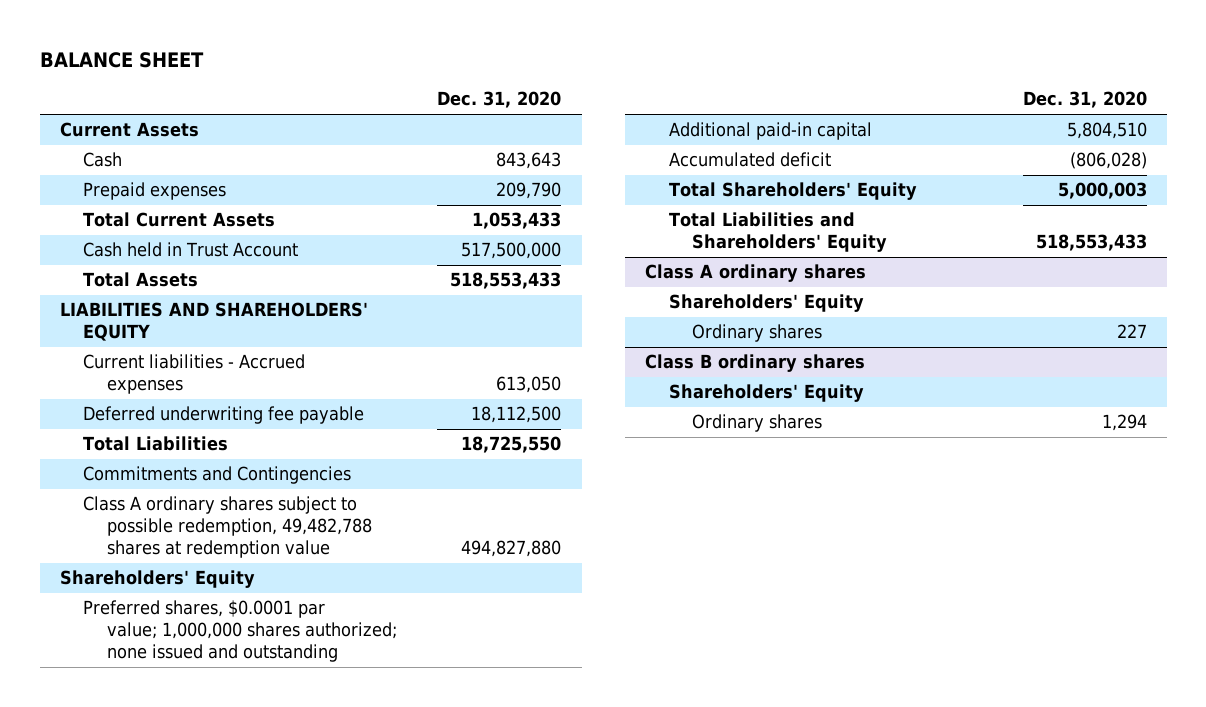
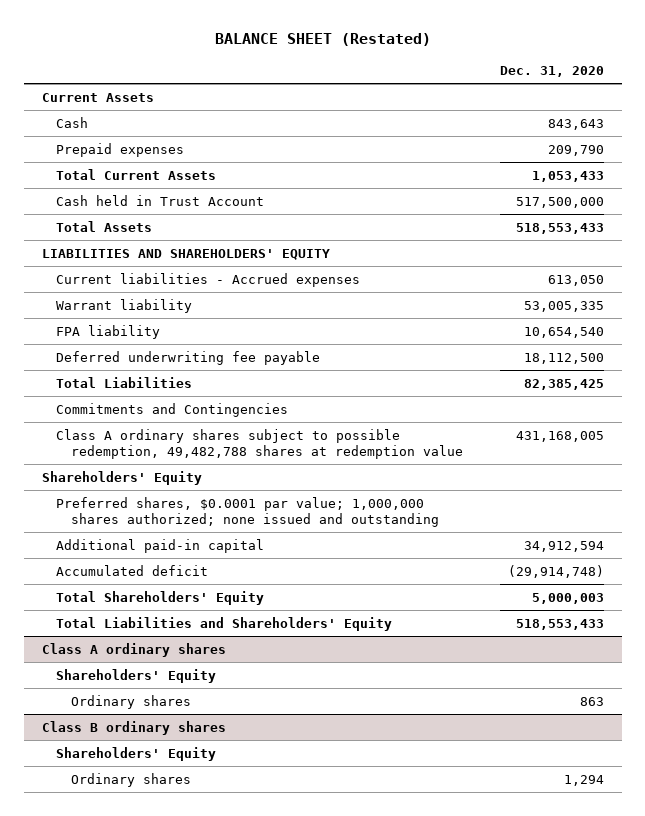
- BALANCE SHEET
+ BALANCE SHEET (Restated)
+ Warrant liability | 53,005,335
+ FPA liability | 10,654,540
- Total Liabilities | 18,725,550
+ Total Liabilities | 82,385,425
- Class A ordinary shares subject to possible redemption, 49,482,788 shares at redemption value | 494,827,880
+ Class A ordinary shares subject to possible redemption, 49,482,788 shares at redemption value | 431,168,005
- Additional paid-in capital | 5,804,510
- Accumulated deficit | (806,028)
+ Additional paid-in capital | 34,912,594
+ Accumulated deficit | (29,914,748)
@ Class A ordinary shares
- Ordinary shares | 227
+ Ordinary shares | 863

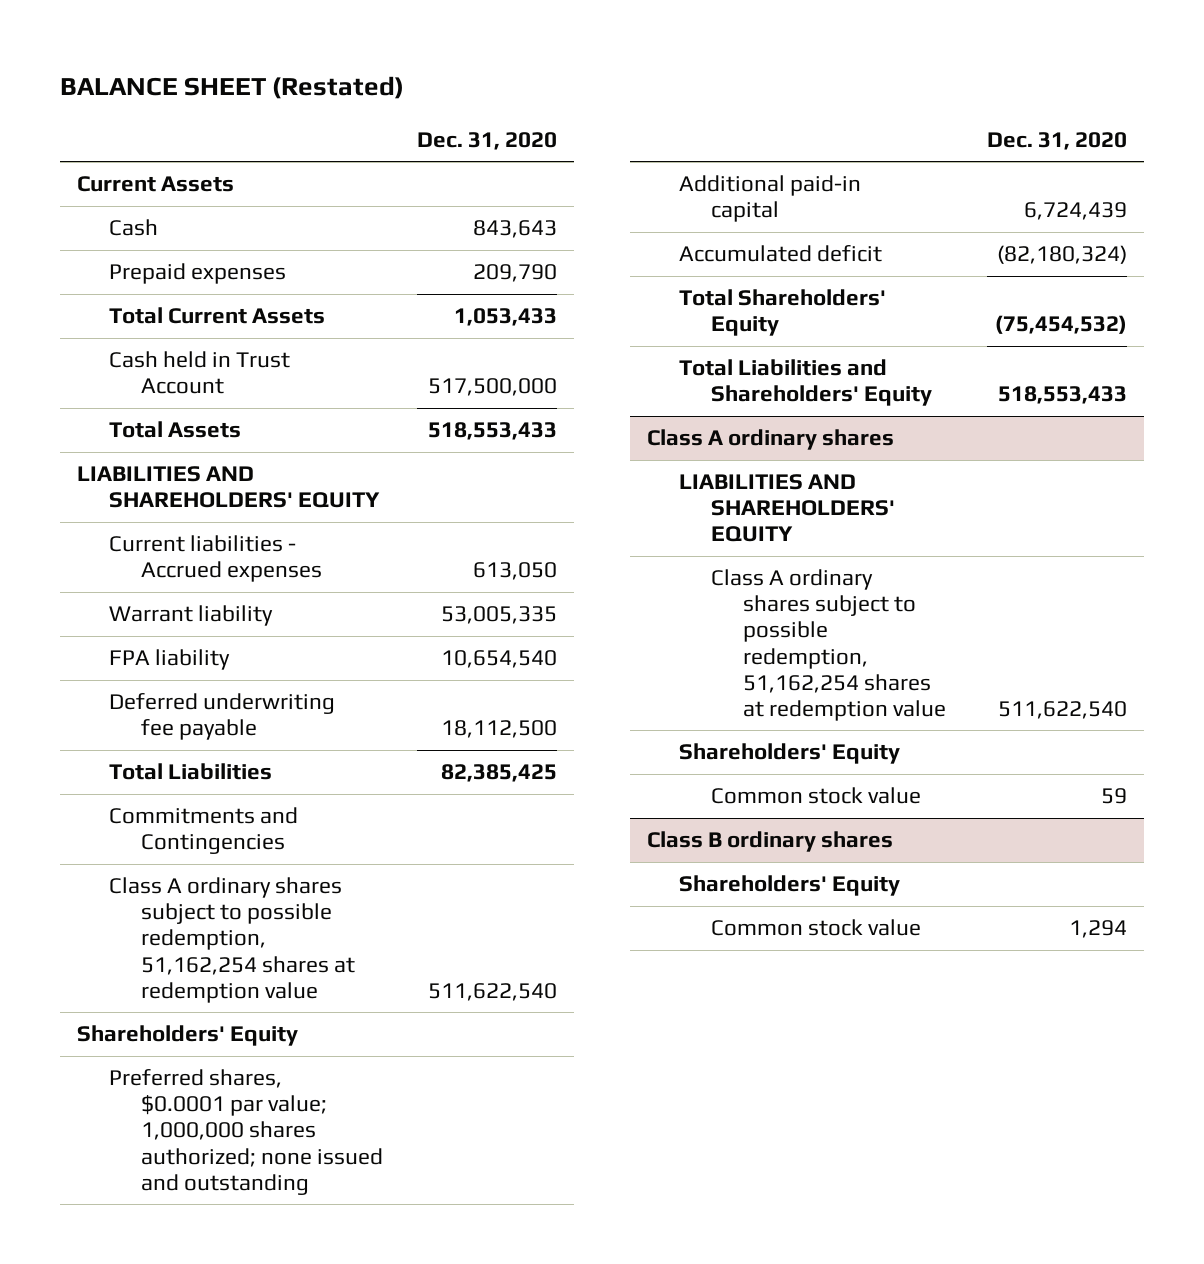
- Class A ordinary shares subject to possible redemption, 49,482,788 shares at redemption value | 431,168,005
+ Class A ordinary shares subject to possible redemption, 51,162,254 shares at redemption value | 511,622,540
- Additional paid-in capital | 34,912,594
- Accumulated deficit | (29,914,748)
- Total Shareholders' Equity | 5,000,003
+ Additional paid-in capital | 6,724,439
+ Accumulated deficit | (82,180,324)
+ Total Shareholders' Equity | (75,454,532)
@ Class A ordinary shares
+ LIABILITIES AND SHAREHOLDERS' EQUITY
+ Class A ordinary shares subject to possible redemption, 51,162,254 shares at redemption value | 511,622,540
- Ordinary shares | 863
+ Common stock value | 59
@ Class B ordinary shares
- Ordinary shares | 1,294
+ Common stock value | 1,294

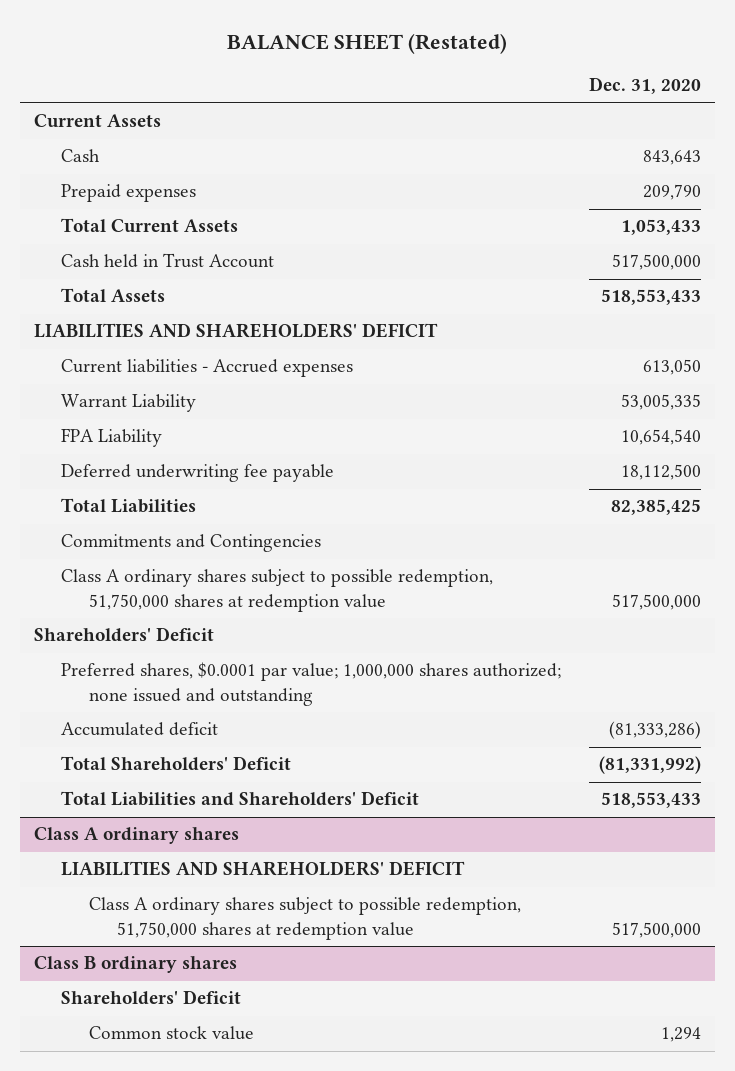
- LIABILITIES AND SHAREHOLDERS' EQUITY
+ LIABILITIES AND SHAREHOLDERS' DEFICIT
- Warrant liability | 53,005,335
- FPA liability | 10,654,540
+ Warrant Liability | 53,005,335
+ FPA Liability | 10,654,540
- Class A ordinary shares subject to possible redemption, 51,162,254 shares at redemption value | 511,622,540
- Shareholders' Equity
+ Class A ordinary shares subject to possible redemption, 51,750,000 shares at redemption value | 517,500,000
+ Shareholders' Deficit
- Additional paid-in capital | 6,724,439
- Accumulated deficit | (82,180,324)
- Total Shareholders' Equity | (75,454,532)
- Total Liabilities and Shareholders' Equity | 518,553,433
+ Accumulated deficit | (81,333,286)
+ Total Shareholders' Deficit | (81,331,992)
+ Total Liabilities and Shareholders' Deficit | 518,553,433
@ Class A ordinary shares
- LIABILITIES AND SHAREHOLDERS' EQUITY
- Class A ordinary shares subject to possible redemption, 51,162,254 shares at redemption value | 511,622,540
- Shareholders' Equity
- Common stock value | 59
+ LIABILITIES AND SHAREHOLDERS' DEFICIT
+ Class A ordinary shares subject to possible redemption, 51,750,000 shares at redemption value | 517,500,000
@ Class B ordinary shares
- Shareholders' Equity
+ Shareholders' Deficit

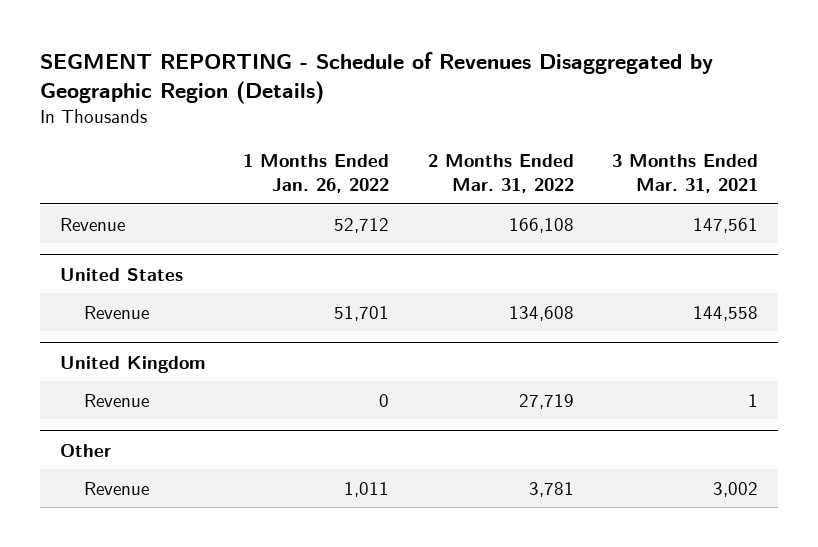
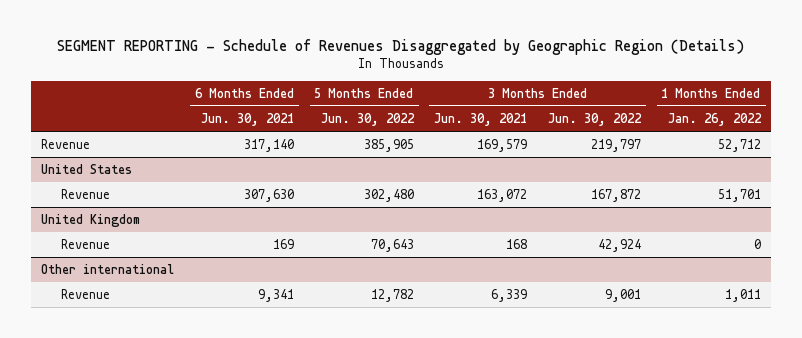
- | 1 Months Ended Jan. 26, 2022 | 2 Months Ended Mar. 31, 2022 | 3 Months Ended Mar. 31, 2021
+ | 6 Months Ended Jun. 30, 2021 | 5 Months Ended Jun. 30, 2022 | 3 Months Ended Jun. 30, 2021 | 3 Months Ended Jun. 30, 2022 | 1 Months Ended Jan. 26, 2022
- Other
+ Other international

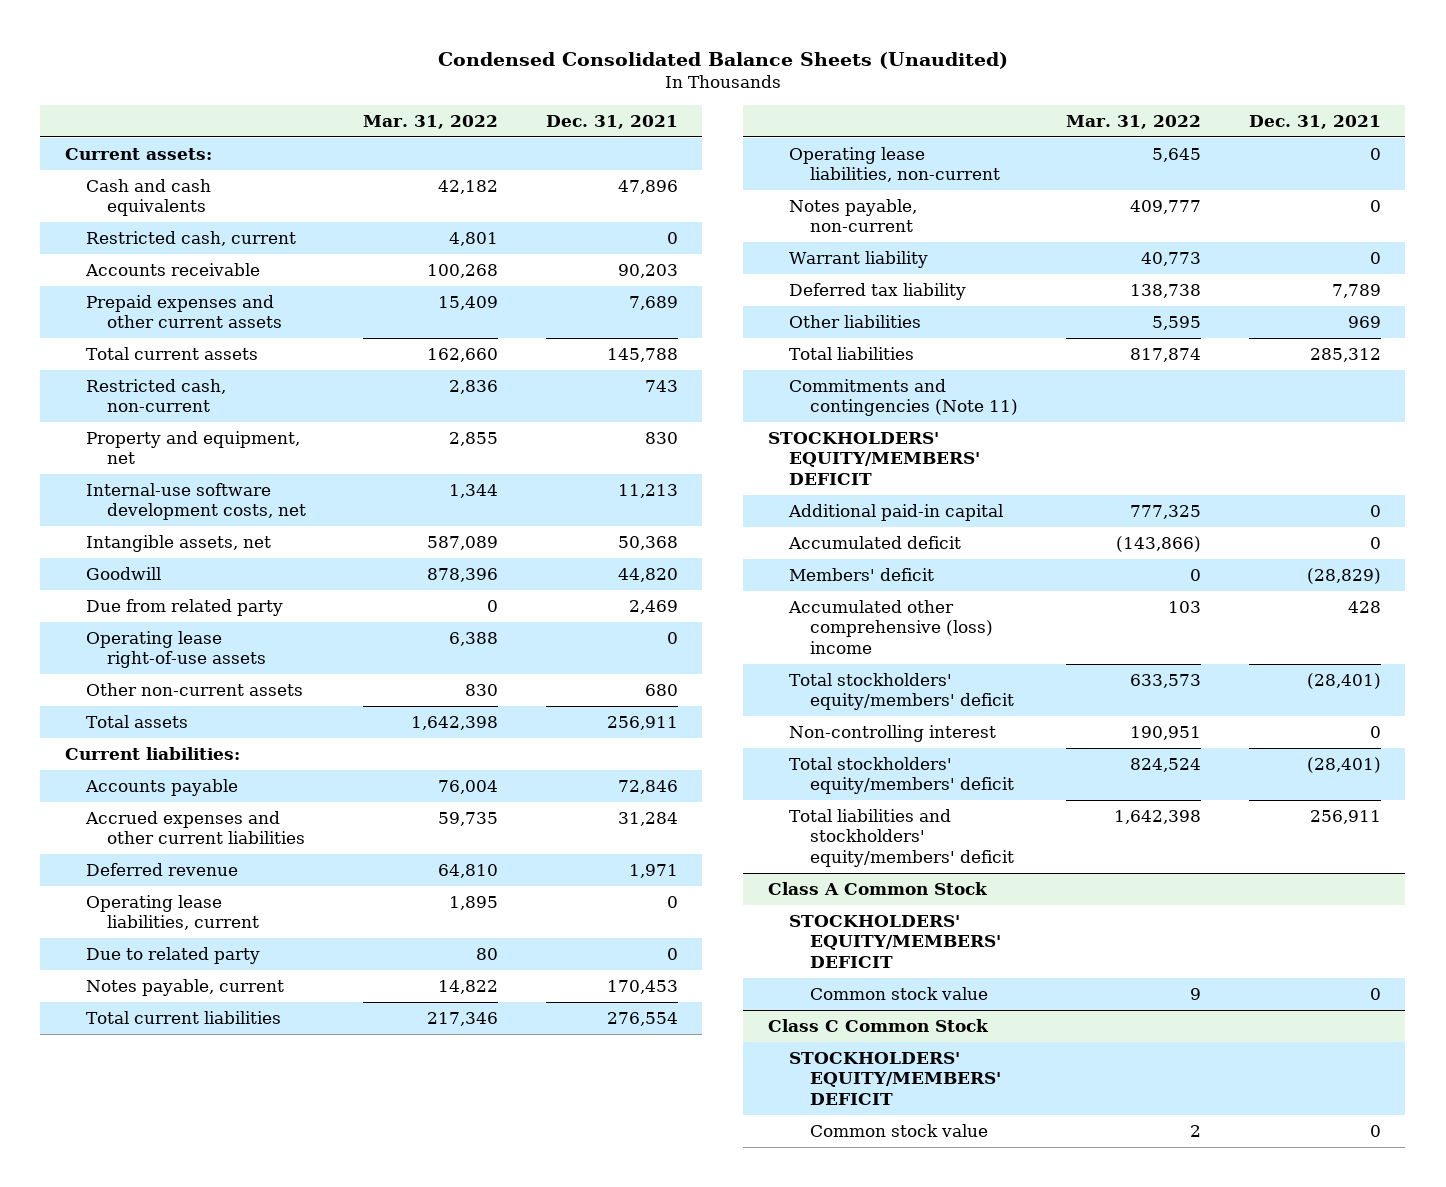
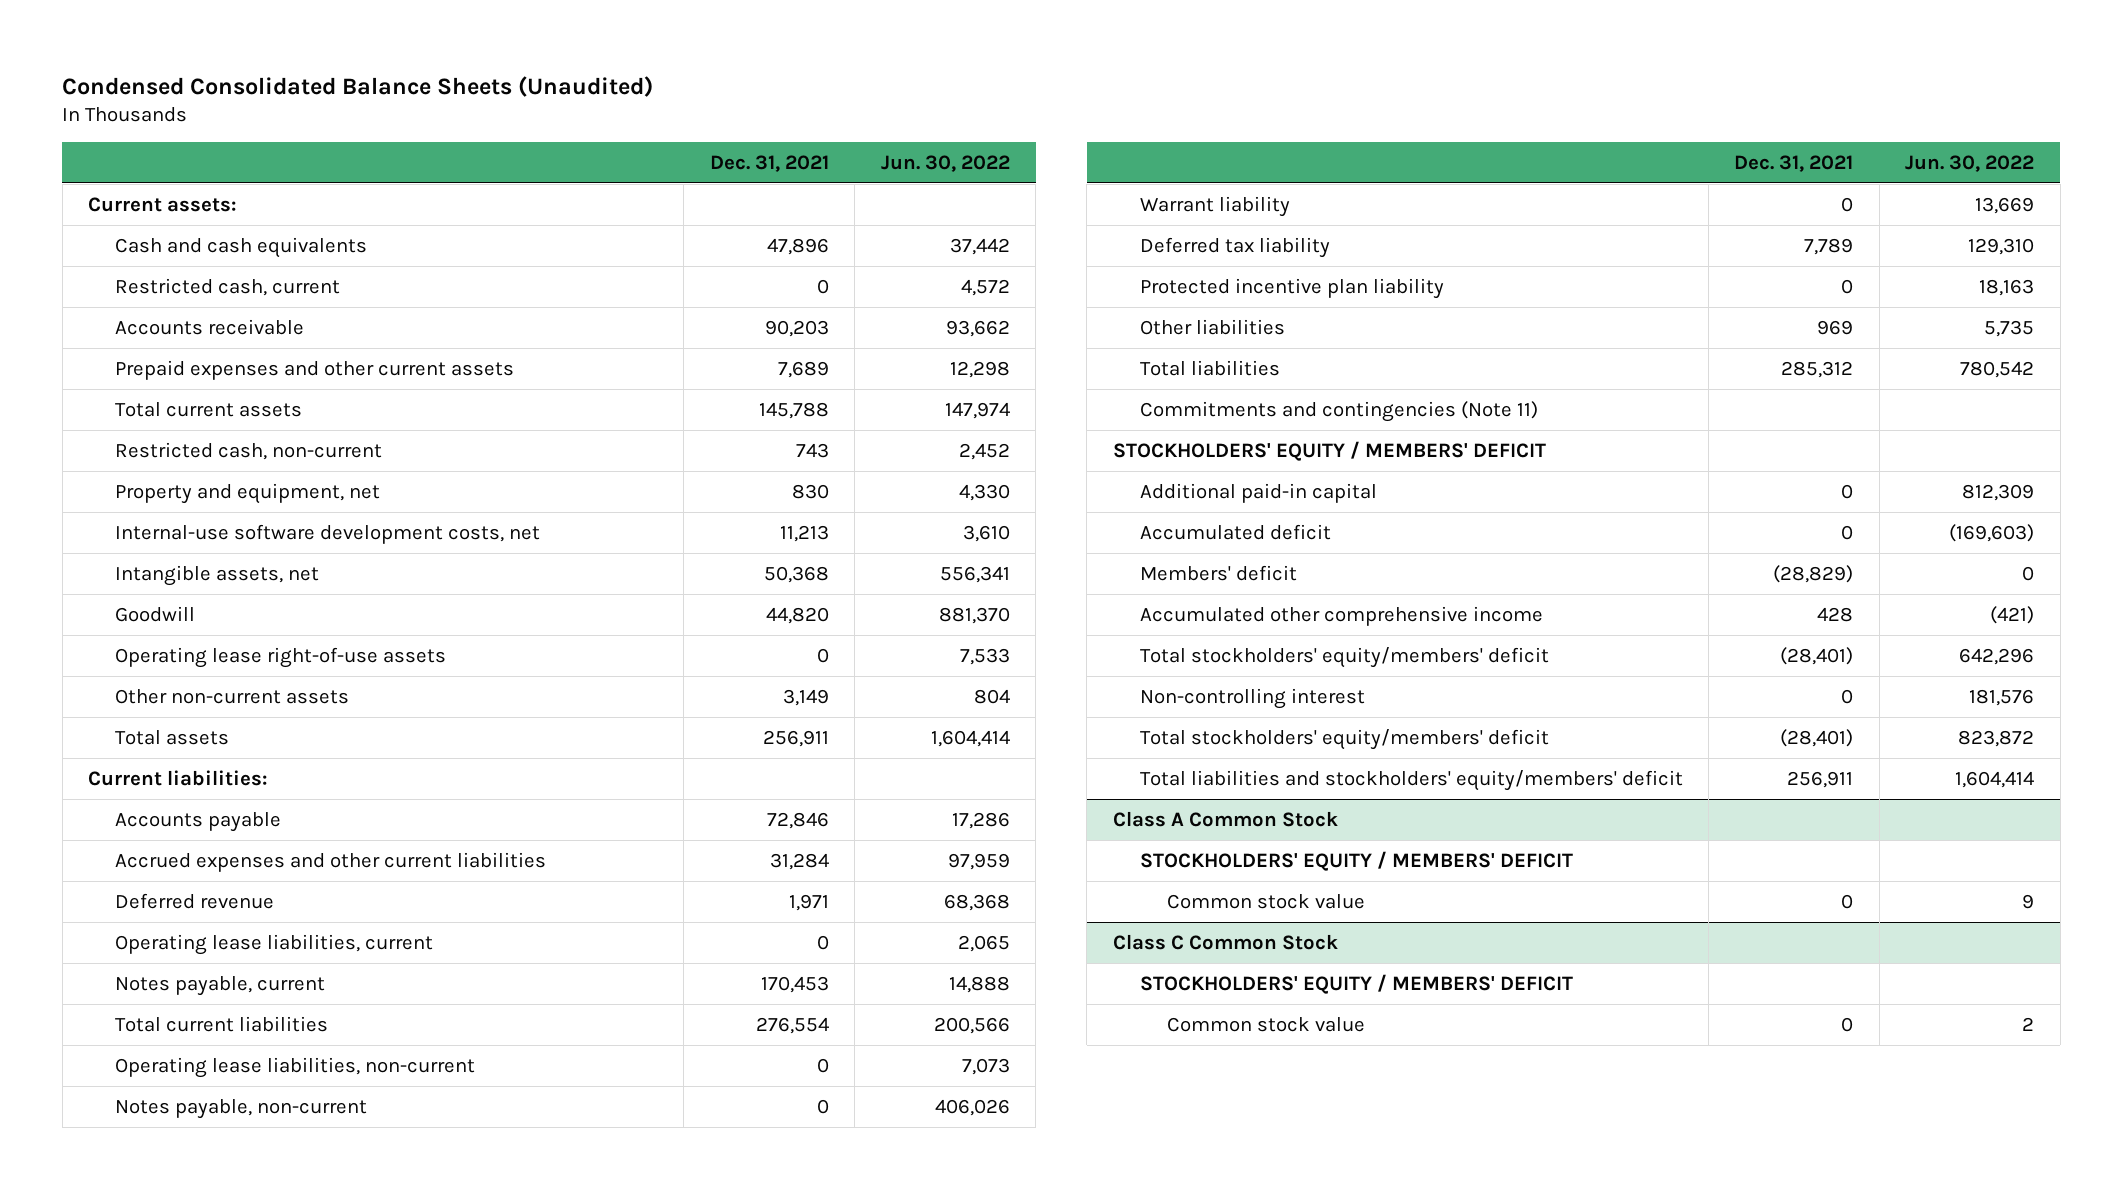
- | Mar. 31, 2022 | Dec. 31, 2021
+ | Dec. 31, 2021 | Jun. 30, 2022
- Due from related party | 0 | 2,469
- Other non-current assets | 830 | 680
+ Other non-current assets | 3,149 | 804
- Due to related party | 80 | 0
+ Protected incentive plan liability | 0 | 18,163
- STOCKHOLDERS' EQUITY/MEMBERS' DEFICIT
+ STOCKHOLDERS' EQUITY / MEMBERS' DEFICIT
- Accumulated other comprehensive (loss) income | 103 | 428
+ Accumulated other comprehensive income | 428 | (421)
@ Class A Common Stock
- STOCKHOLDERS' EQUITY/MEMBERS' DEFICIT
+ STOCKHOLDERS' EQUITY / MEMBERS' DEFICIT
@ Class C Common Stock
- STOCKHOLDERS' EQUITY/MEMBERS' DEFICIT
+ STOCKHOLDERS' EQUITY / MEMBERS' DEFICIT

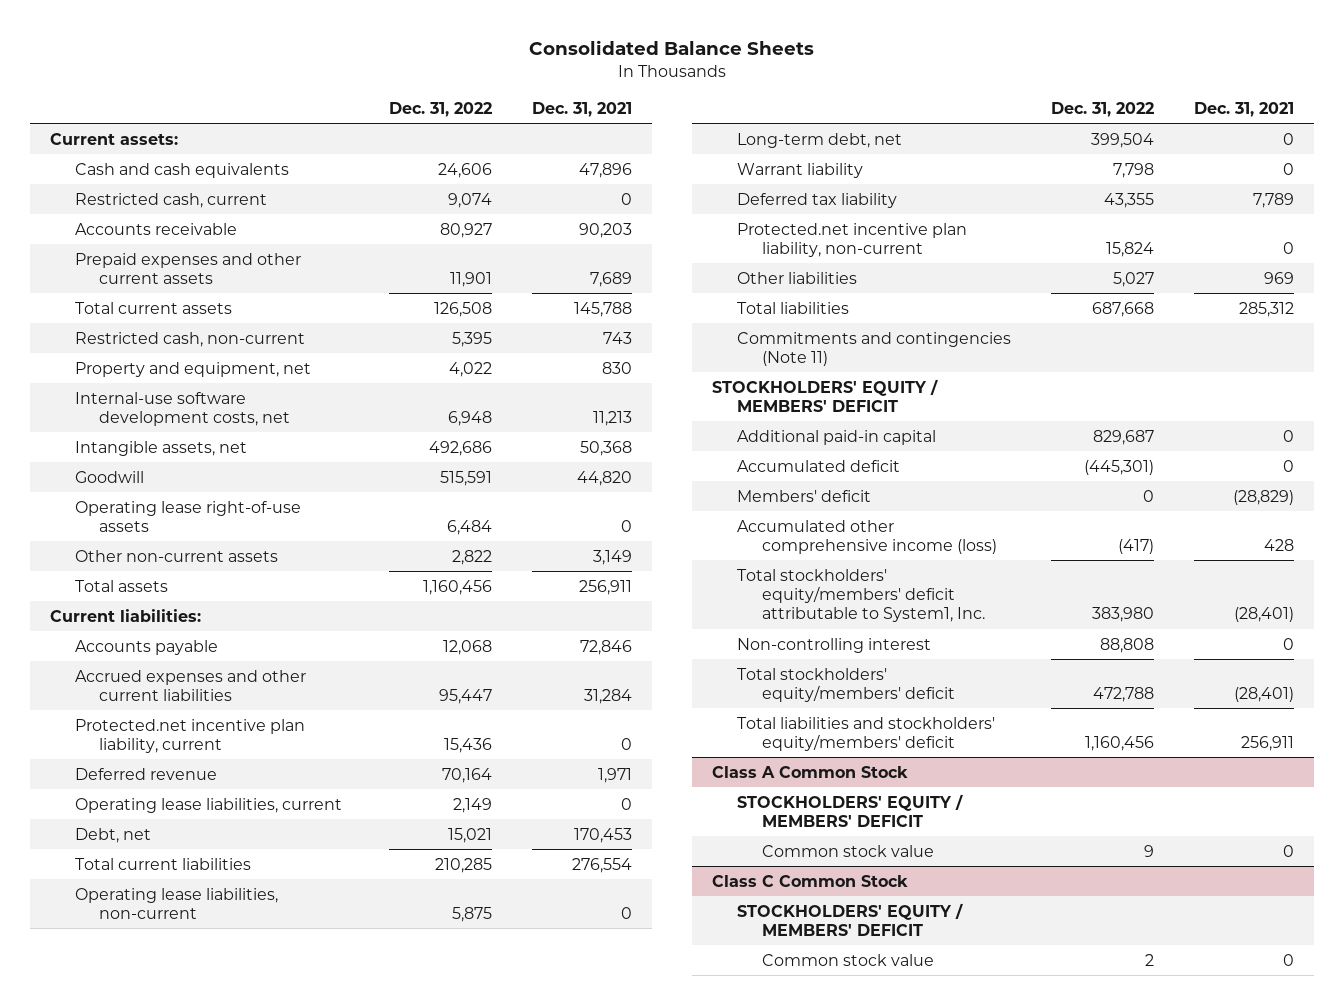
- Condensed Consolidated Balance Sheets (Unaudited)
+ Consolidated Balance Sheets
- | Dec. 31, 2021 | Jun. 30, 2022
+ | Dec. 31, 2022 | Dec. 31, 2021
+ Protected.net incentive plan liability, current | 15,436 | 0
- Notes payable, current | 170,453 | 14,888
+ Debt, net | 15,021 | 170,453
- Notes payable, non-current | 0 | 406,026
+ Long-term debt, net | 399,504 | 0
- Protected incentive plan liability | 0 | 18,163
+ Protected.net incentive plan liability, non-current | 15,824 | 0
- Accumulated other comprehensive income | 428 | (421)
- Total stockholders' equity/members' deficit | (28,401) | 642,296
+ Accumulated other comprehensive income (loss) | (417) | 428
+ Total stockholders' equity/members' deficit attributable to System1, Inc. | 383,980 | (28,401)

